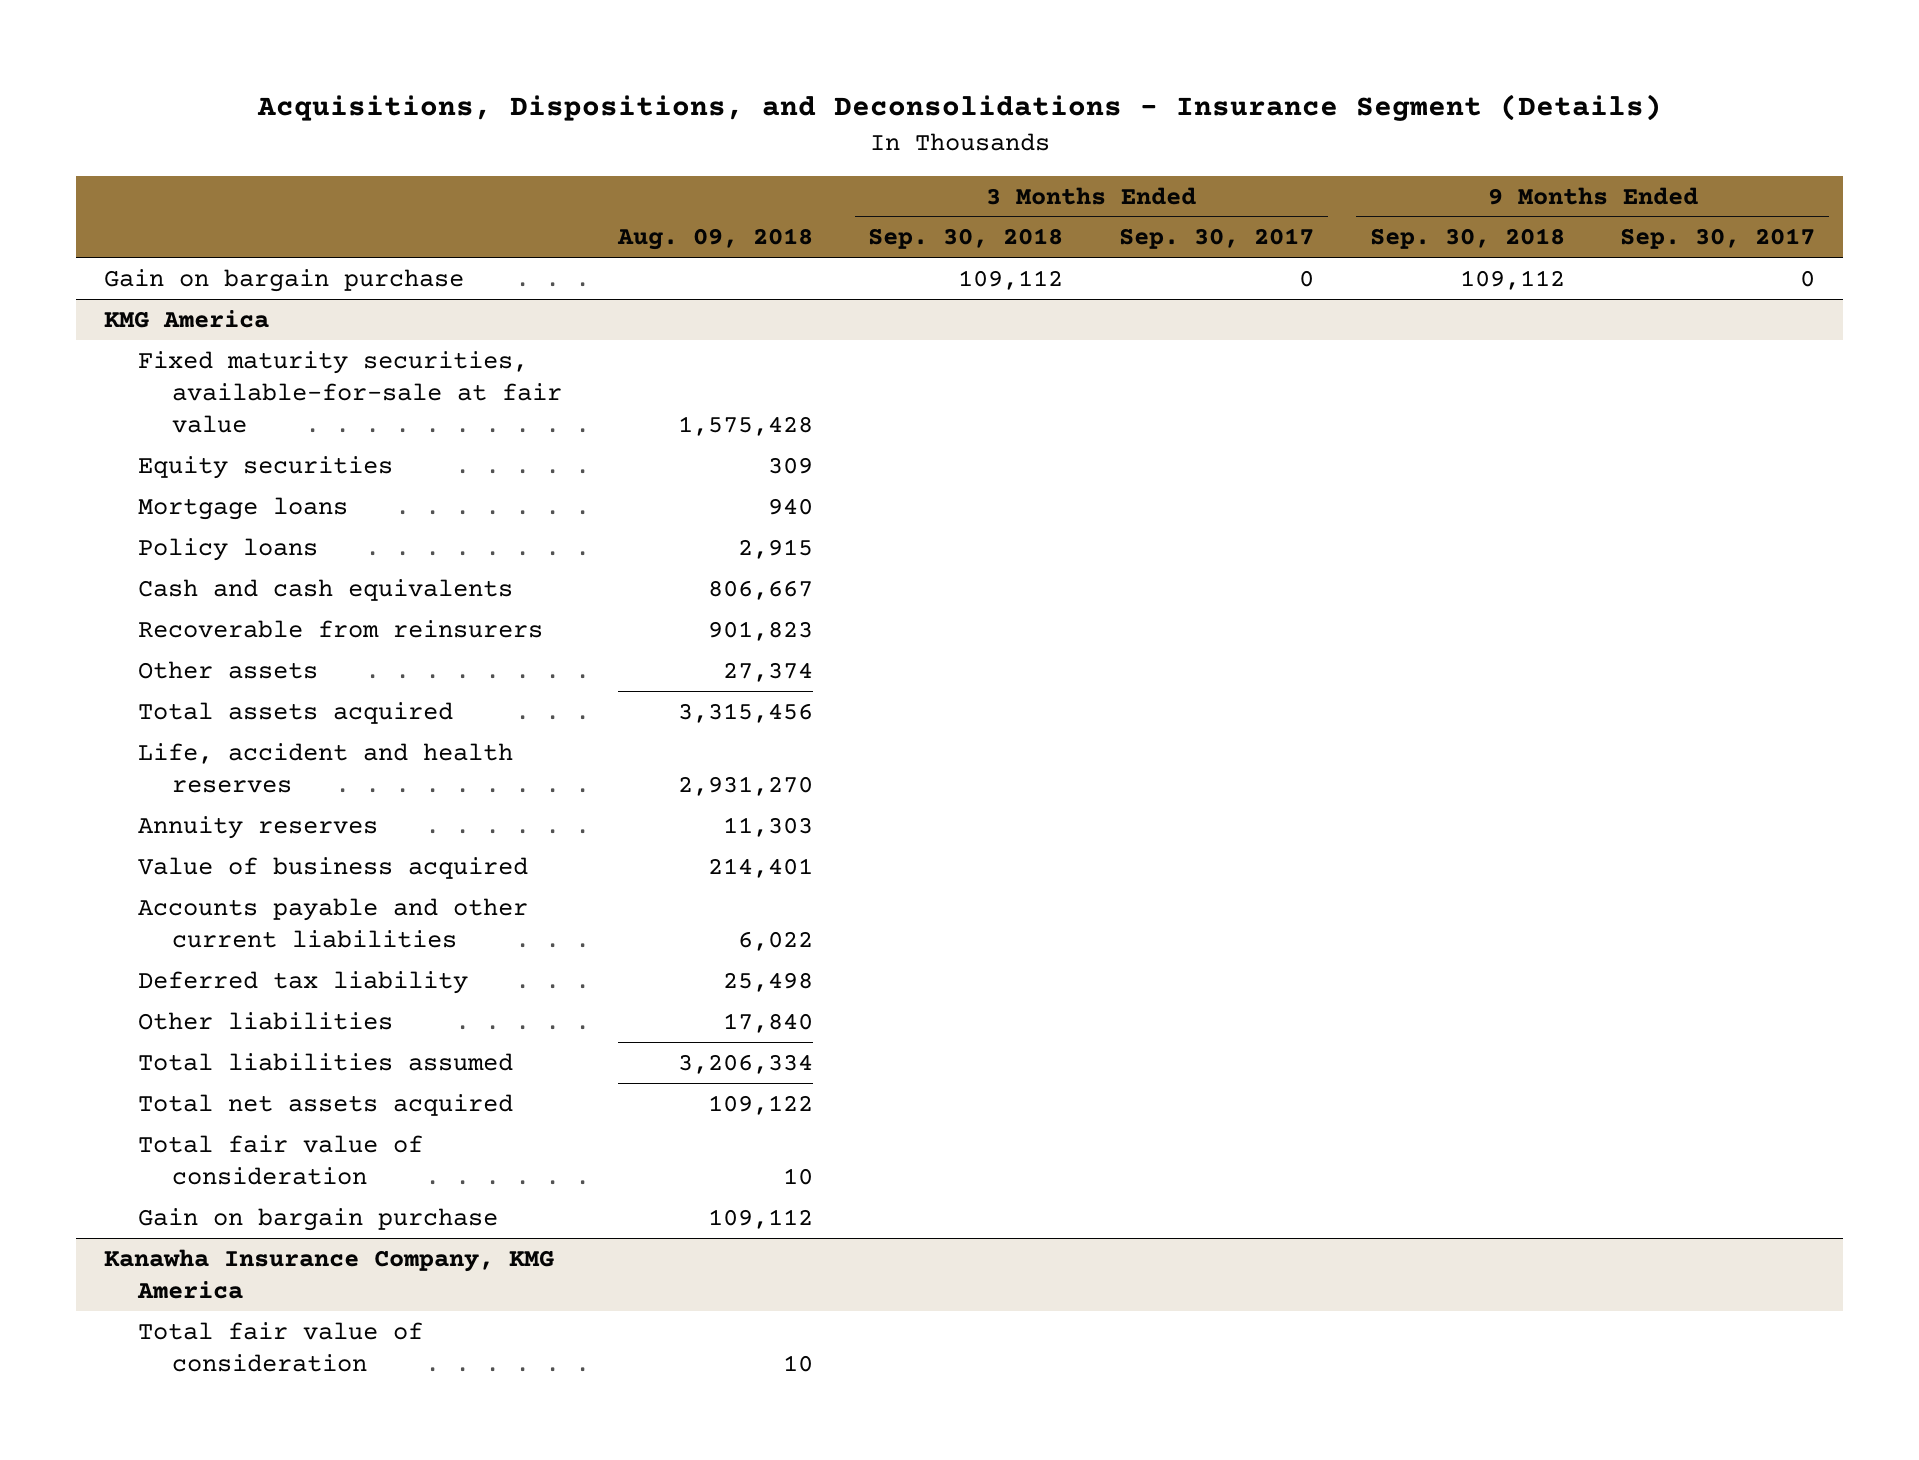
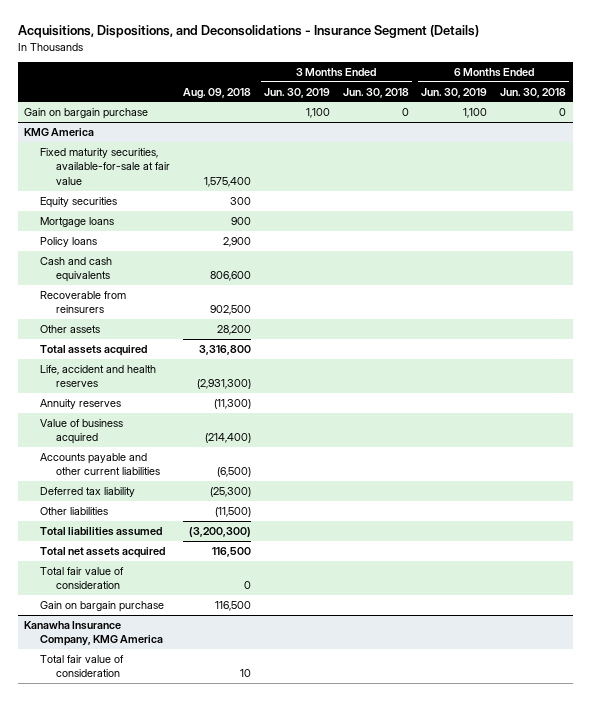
- | Aug. 09, 2018 | 3 Months Ended Sep. 30, 2018 | 3 Months Ended Sep. 30, 2017 | 9 Months Ended Sep. 30, 2018 | 9 Months Ended Sep. 30, 2017
+ | Aug. 09, 2018 | 3 Months Ended Jun. 30, 2019 | 3 Months Ended Jun. 30, 2018 | 6 Months Ended Jun. 30, 2019 | 6 Months Ended Jun. 30, 2018
@ KMG America
- Fixed maturity securities, available-for-sale at fair value | 1,575,428 | | | |
- Equity securities | 309 | | | |
- Mortgage loans | 940 | | | |
- Policy loans | 2,915 | | | |
- Cash and cash equivalents | 806,667 | | | |
- Recoverable from reinsurers | 901,823 | | | |
- Other assets | 27,374 | | | |
- Total assets acquired | 3,315,456 | | | |
- Life, accident and health reserves | 2,931,270 | | | |
- Annuity reserves | 11,303 | | | |
- Value of business acquired | 214,401 | | | |
- Accounts payable and other current liabilities | 6,022 | | | |
- Deferred tax liability | 25,498 | | | |
- Other liabilities | 17,840 | | | |
- Total liabilities assumed | 3,206,334 | | | |
- Total net assets acquired | 109,122 | | | |
- Total fair value of consideration | 10 | | | |
- Gain on bargain purchase | 109,112 | | | |
+ Fixed maturity securities, available-for-sale at fair value | 1,575,400 | | | |
+ Equity securities | 300 | | | |
+ Mortgage loans | 900 | | | |
+ Policy loans | 2,900 | | | |
+ Cash and cash equivalents | 806,600 | | | |
+ Recoverable from reinsurers | 902,500 | | | |
+ Other assets | 28,200 | | | |
+ Total assets acquired | 3,316,800 | | | |
+ Life, accident and health reserves | (2,931,300) | | | |
+ Annuity reserves | (11,300) | | | |
+ Value of business acquired | (214,400) | | | |
+ Accounts payable and other current liabilities | (6,500) | | | |
+ Deferred tax liability | (25,300) | | | |
+ Other liabilities | (11,500) | | | |
+ Total liabilities assumed | (3,200,300) | | | |
+ Total net assets acquired | 116,500 | | | |
+ Total fair value of consideration | 0 | | | |
+ Gain on bargain purchase | 116,500 | | | |

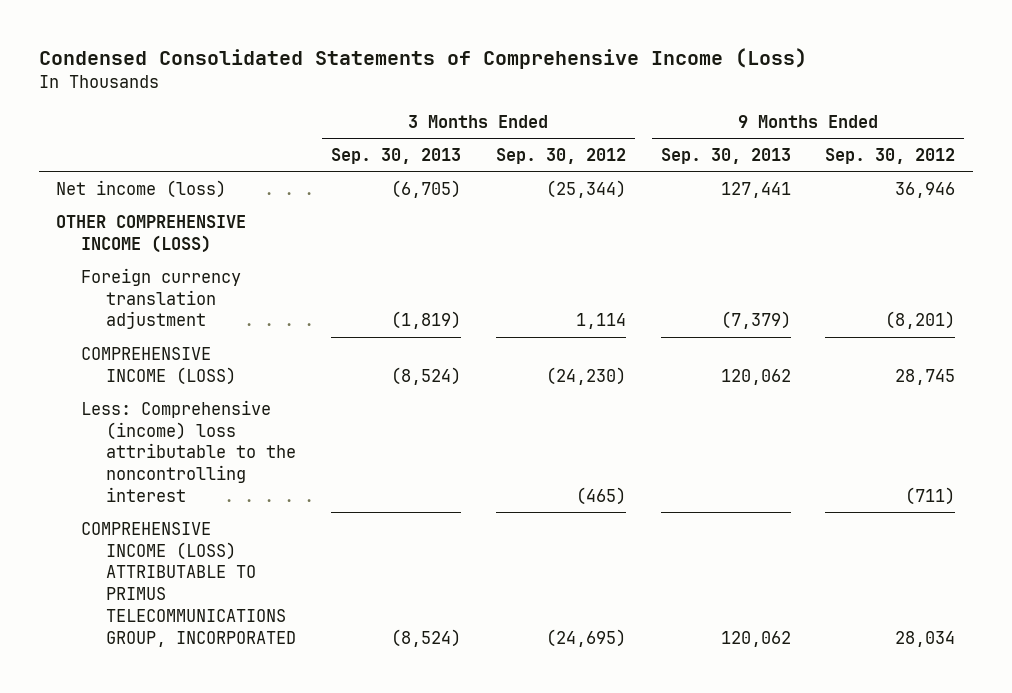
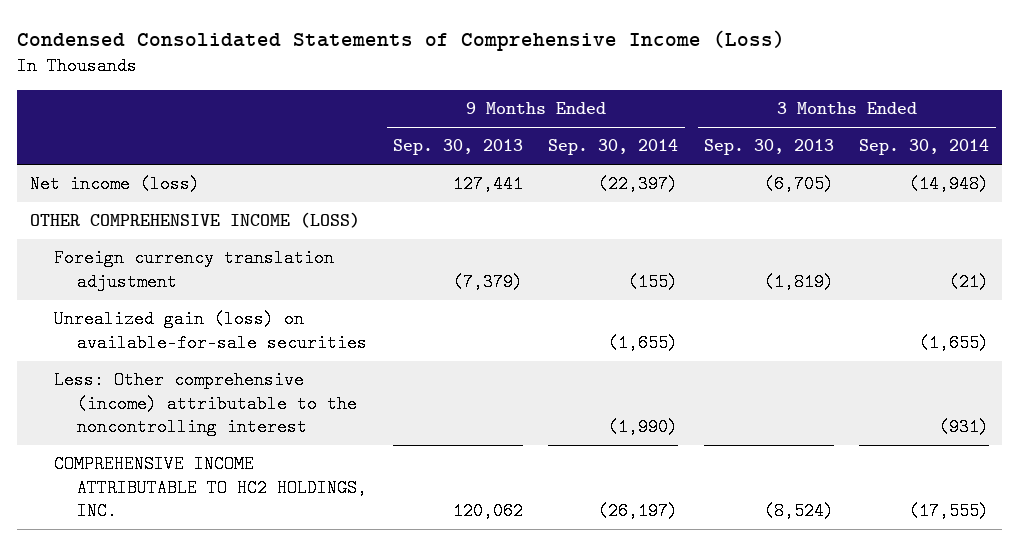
- | 3 Months Ended Sep. 30, 2013 | 3 Months Ended Sep. 30, 2012 | 9 Months Ended Sep. 30, 2013 | 9 Months Ended Sep. 30, 2012
+ | 9 Months Ended Sep. 30, 2013 | 9 Months Ended Sep. 30, 2014 | 3 Months Ended Sep. 30, 2013 | 3 Months Ended Sep. 30, 2014
- COMPREHENSIVE INCOME (LOSS) | (8,524) | (24,230) | 120,062 | 28,745
- Less: Comprehensive (income) loss attributable to the noncontrolling interest | | (465) | | (711)
- COMPREHENSIVE INCOME (LOSS) ATTRIBUTABLE TO PRIMUS TELECOMMUNICATIONS GROUP, INCORPORATED | (8,524) | (24,695) | 120,062 | 28,034
+ Unrealized gain (loss) on available-for-sale securities | | (1,655) | | (1,655)
+ Less: Other comprehensive (income) attributable to the noncontrolling interest | | (1,990) | | (931)
+ COMPREHENSIVE INCOME ATTRIBUTABLE TO HC2 HOLDINGS, INC. | 120,062 | (26,197) | (8,524) | (17,555)

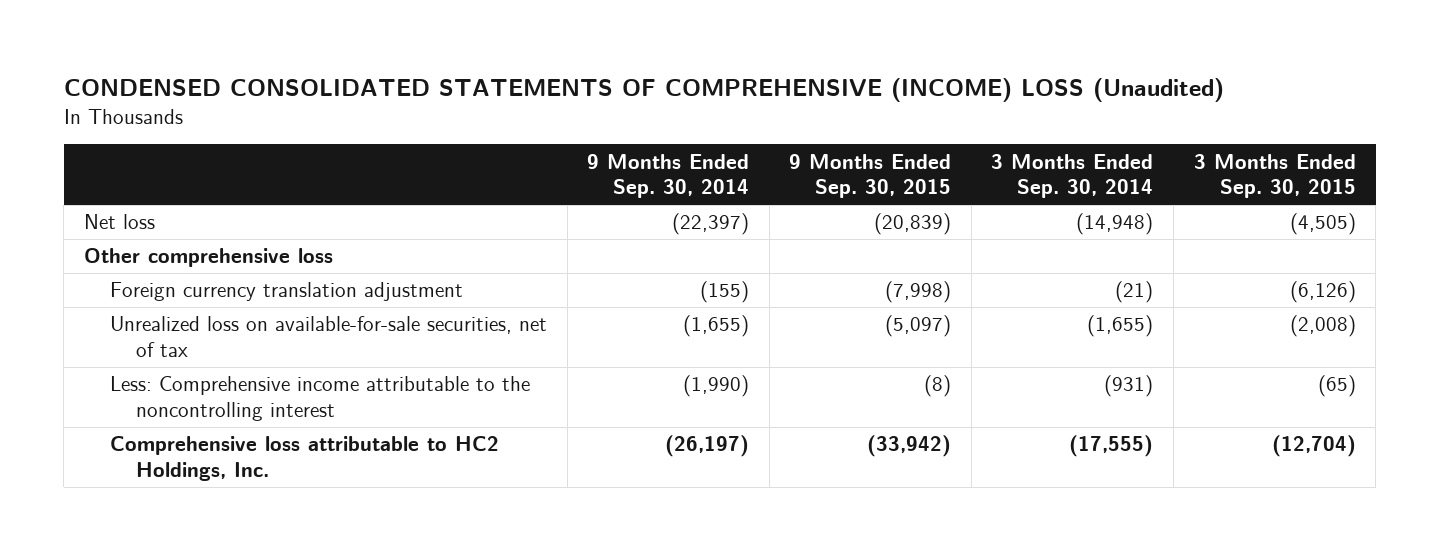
- Condensed Consolidated Statements of Comprehensive Income (Loss)
+ CONDENSED CONSOLIDATED STATEMENTS OF COMPREHENSIVE (INCOME) LOSS (Unaudited)
- | 9 Months Ended Sep. 30, 2013 | 9 Months Ended Sep. 30, 2014 | 3 Months Ended Sep. 30, 2013 | 3 Months Ended Sep. 30, 2014
+ | 9 Months Ended Sep. 30, 2014 | 9 Months Ended Sep. 30, 2015 | 3 Months Ended Sep. 30, 2014 | 3 Months Ended Sep. 30, 2015
- Net income (loss) | 127,441 | (22,397) | (6,705) | (14,948)
- OTHER COMPREHENSIVE INCOME (LOSS)
+ Net loss | (22,397) | (20,839) | (14,948) | (4,505)
+ Other comprehensive loss
- Unrealized gain (loss) on available-for-sale securities | | (1,655) | | (1,655)
- Less: Other comprehensive (income) attributable to the noncontrolling interest | | (1,990) | | (931)
- COMPREHENSIVE INCOME ATTRIBUTABLE TO HC2 HOLDINGS, INC. | 120,062 | (26,197) | (8,524) | (17,555)
+ Unrealized loss on available-for-sale securities, net of tax | (1,655) | (5,097) | (1,655) | (2,008)
+ Less: Comprehensive income attributable to the noncontrolling interest | (1,990) | (8) | (931) | (65)
+ Comprehensive loss attributable to HC2 Holdings, Inc. | (26,197) | (33,942) | (17,555) | (12,704)

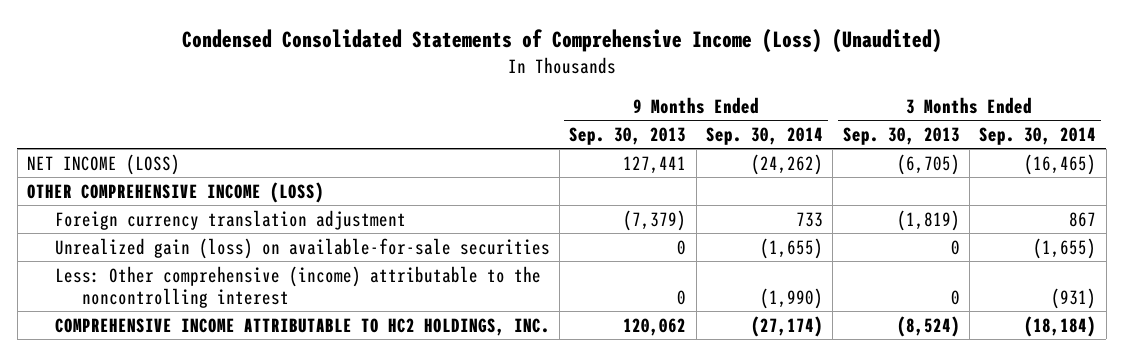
- CONDENSED CONSOLIDATED STATEMENTS OF COMPREHENSIVE (INCOME) LOSS (Unaudited)
+ Condensed Consolidated Statements of Comprehensive Income (Loss) (Unaudited)
- | 9 Months Ended Sep. 30, 2014 | 9 Months Ended Sep. 30, 2015 | 3 Months Ended Sep. 30, 2014 | 3 Months Ended Sep. 30, 2015
+ | 9 Months Ended Sep. 30, 2013 | 9 Months Ended Sep. 30, 2014 | 3 Months Ended Sep. 30, 2013 | 3 Months Ended Sep. 30, 2014
- Net loss | (22,397) | (20,839) | (14,948) | (4,505)
- Other comprehensive loss
- Foreign currency translation adjustment | (155) | (7,998) | (21) | (6,126)
- Unrealized loss on available-for-sale securities, net of tax | (1,655) | (5,097) | (1,655) | (2,008)
- Less: Comprehensive income attributable to the noncontrolling interest | (1,990) | (8) | (931) | (65)
- Comprehensive loss attributable to HC2 Holdings, Inc. | (26,197) | (33,942) | (17,555) | (12,704)
+ NET INCOME (LOSS) | 127,441 | (24,262) | (6,705) | (16,465)
+ OTHER COMPREHENSIVE INCOME (LOSS)
+ Foreign currency translation adjustment | (7,379) | 733 | (1,819) | 867
+ Unrealized gain (loss) on available-for-sale securities | 0 | (1,655) | 0 | (1,655)
+ Less: Other comprehensive (income) attributable to the noncontrolling interest | 0 | (1,990) | 0 | (931)
+ COMPREHENSIVE INCOME ATTRIBUTABLE TO HC2 HOLDINGS, INC. | 120,062 | (27,174) | (8,524) | (18,184)

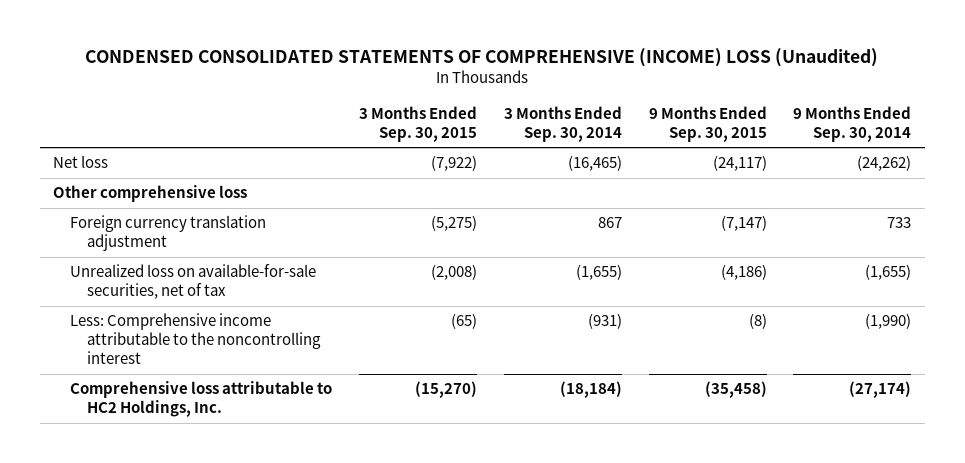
- Condensed Consolidated Statements of Comprehensive Income (Loss) (Unaudited)
+ CONDENSED CONSOLIDATED STATEMENTS OF COMPREHENSIVE (INCOME) LOSS (Unaudited)
- | 9 Months Ended Sep. 30, 2013 | 9 Months Ended Sep. 30, 2014 | 3 Months Ended Sep. 30, 2013 | 3 Months Ended Sep. 30, 2014
+ | 3 Months Ended Sep. 30, 2015 | 3 Months Ended Sep. 30, 2014 | 9 Months Ended Sep. 30, 2015 | 9 Months Ended Sep. 30, 2014
- NET INCOME (LOSS) | 127,441 | (24,262) | (6,705) | (16,465)
- OTHER COMPREHENSIVE INCOME (LOSS)
+ Net loss | (7,922) | (16,465) | (24,117) | (24,262)
+ Other comprehensive loss
- Unrealized gain (loss) on available-for-sale securities | 0 | (1,655) | 0 | (1,655)
- Less: Other comprehensive (income) attributable to the noncontrolling interest | 0 | (1,990) | 0 | (931)
- COMPREHENSIVE INCOME ATTRIBUTABLE TO HC2 HOLDINGS, INC. | 120,062 | (27,174) | (8,524) | (18,184)
+ Unrealized loss on available-for-sale securities, net of tax | (2,008) | (1,655) | (4,186) | (1,655)
+ Less: Comprehensive income attributable to the noncontrolling interest | (65) | (931) | (8) | (1,990)
+ Comprehensive loss attributable to HC2 Holdings, Inc. | (15,270) | (18,184) | (35,458) | (27,174)

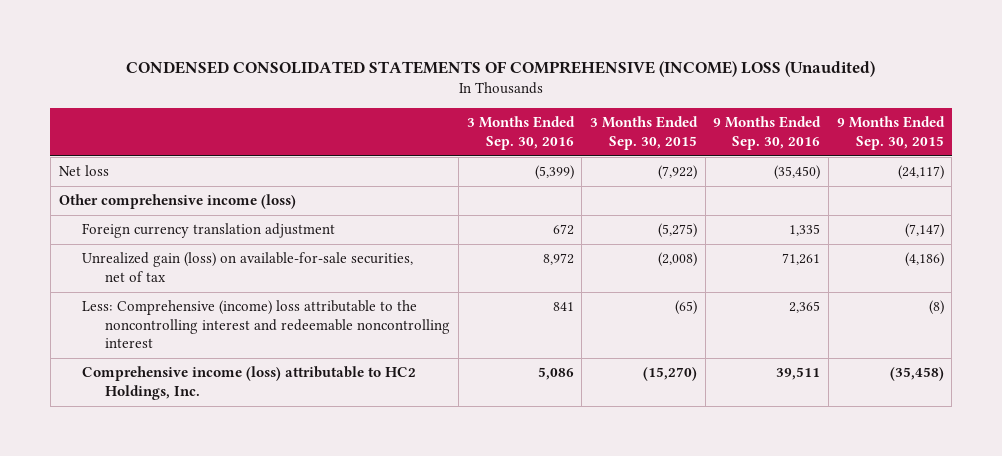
- | 3 Months Ended Sep. 30, 2015 | 3 Months Ended Sep. 30, 2014 | 9 Months Ended Sep. 30, 2015 | 9 Months Ended Sep. 30, 2014
+ | 3 Months Ended Sep. 30, 2016 | 3 Months Ended Sep. 30, 2015 | 9 Months Ended Sep. 30, 2016 | 9 Months Ended Sep. 30, 2015
- Other comprehensive loss
+ Other comprehensive income (loss)
- Unrealized loss on available-for-sale securities, net of tax | (2,008) | (1,655) | (4,186) | (1,655)
- Less: Comprehensive income attributable to the noncontrolling interest | (65) | (931) | (8) | (1,990)
- Comprehensive loss attributable to HC2 Holdings, Inc. | (15,270) | (18,184) | (35,458) | (27,174)
+ Unrealized gain (loss) on available-for-sale securities, net of tax | 8,972 | (2,008) | 71,261 | (4,186)
+ Less: Comprehensive (income) loss attributable to the noncontrolling interest and redeemable noncontrolling interest | 841 | (65) | 2,365 | (8)
+ Comprehensive income (loss) attributable to HC2 Holdings, Inc. | 5,086 | (15,270) | 39,511 | (35,458)

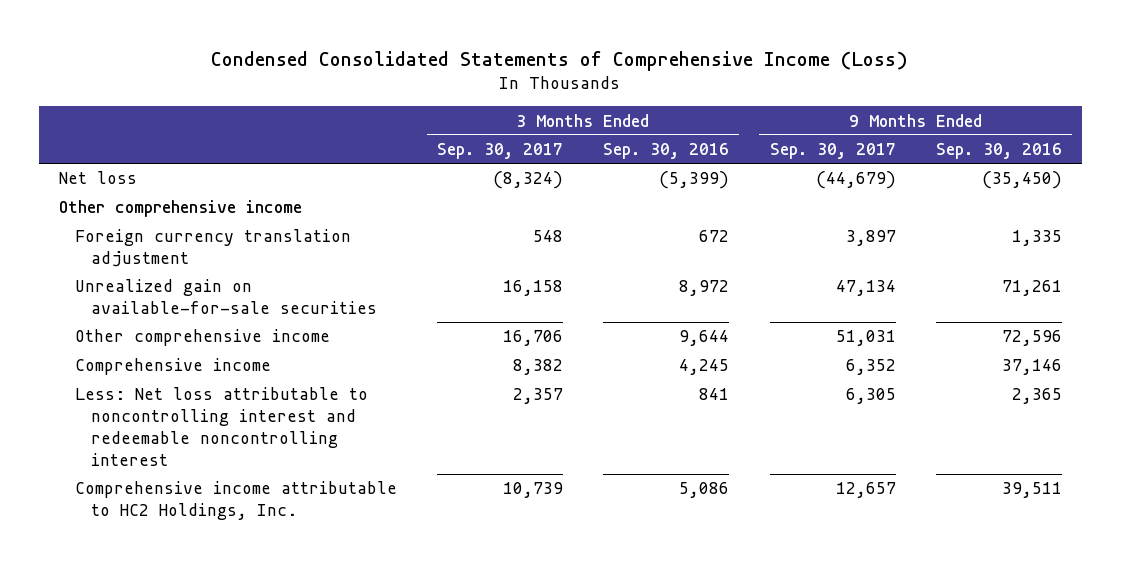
- CONDENSED CONSOLIDATED STATEMENTS OF COMPREHENSIVE (INCOME) LOSS (Unaudited)
+ Condensed Consolidated Statements of Comprehensive Income (Loss)
- | 3 Months Ended Sep. 30, 2016 | 3 Months Ended Sep. 30, 2015 | 9 Months Ended Sep. 30, 2016 | 9 Months Ended Sep. 30, 2015
+ | 3 Months Ended Sep. 30, 2017 | 3 Months Ended Sep. 30, 2016 | 9 Months Ended Sep. 30, 2017 | 9 Months Ended Sep. 30, 2016
- Other comprehensive income (loss)
+ Other comprehensive income
- Unrealized gain (loss) on available-for-sale securities, net of tax | 8,972 | (2,008) | 71,261 | (4,186)
- Less: Comprehensive (income) loss attributable to the noncontrolling interest and redeemable noncontrolling interest | 841 | (65) | 2,365 | (8)
- Comprehensive income (loss) attributable to HC2 Holdings, Inc. | 5,086 | (15,270) | 39,511 | (35,458)
+ Unrealized gain on available-for-sale securities | 16,158 | 8,972 | 47,134 | 71,261
+ Other comprehensive income | 16,706 | 9,644 | 51,031 | 72,596
+ Comprehensive income | 8,382 | 4,245 | 6,352 | 37,146
+ Less: Net loss attributable to noncontrolling interest and redeemable noncontrolling interest | 2,357 | 841 | 6,305 | 2,365
+ Comprehensive income attributable to HC2 Holdings, Inc. | 10,739 | 5,086 | 12,657 | 39,511

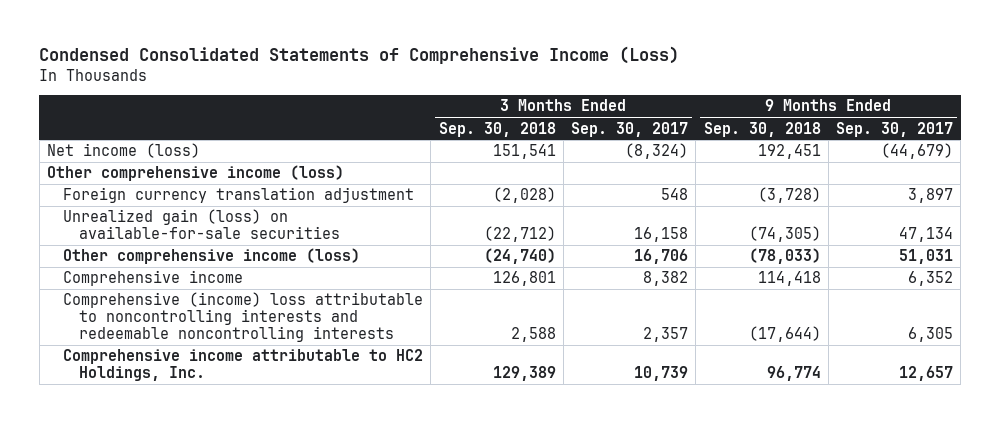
- | 3 Months Ended Sep. 30, 2017 | 3 Months Ended Sep. 30, 2016 | 9 Months Ended Sep. 30, 2017 | 9 Months Ended Sep. 30, 2016
+ | 3 Months Ended Sep. 30, 2018 | 3 Months Ended Sep. 30, 2017 | 9 Months Ended Sep. 30, 2018 | 9 Months Ended Sep. 30, 2017
- Net loss | (8,324) | (5,399) | (44,679) | (35,450)
- Other comprehensive income
+ Net income (loss) | 151,541 | (8,324) | 192,451 | (44,679)
+ Other comprehensive income (loss)
- Unrealized gain on available-for-sale securities | 16,158 | 8,972 | 47,134 | 71,261
- Other comprehensive income | 16,706 | 9,644 | 51,031 | 72,596
+ Unrealized gain (loss) on available-for-sale securities | (22,712) | 16,158 | (74,305) | 47,134
+ Other comprehensive income (loss) | (24,740) | 16,706 | (78,033) | 51,031
- Less: Net loss attributable to noncontrolling interest and redeemable noncontrolling interest | 2,357 | 841 | 6,305 | 2,365
+ Comprehensive (income) loss attributable to noncontrolling interests and redeemable noncontrolling interests | 2,588 | 2,357 | (17,644) | 6,305

